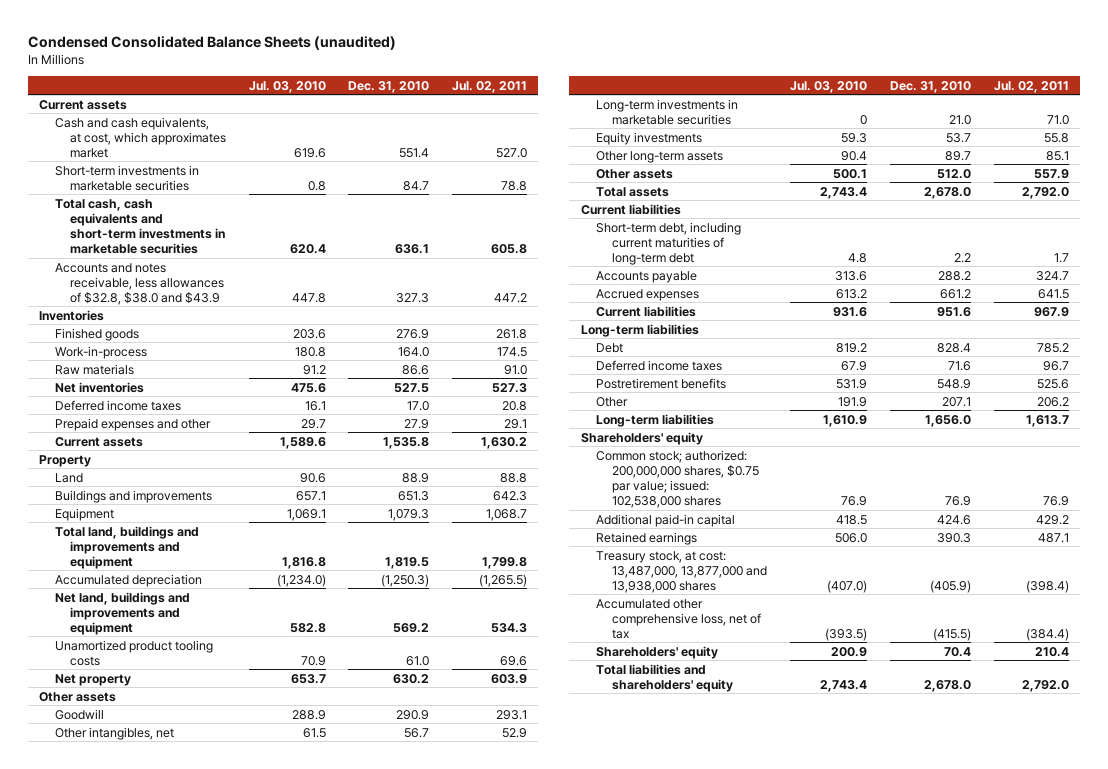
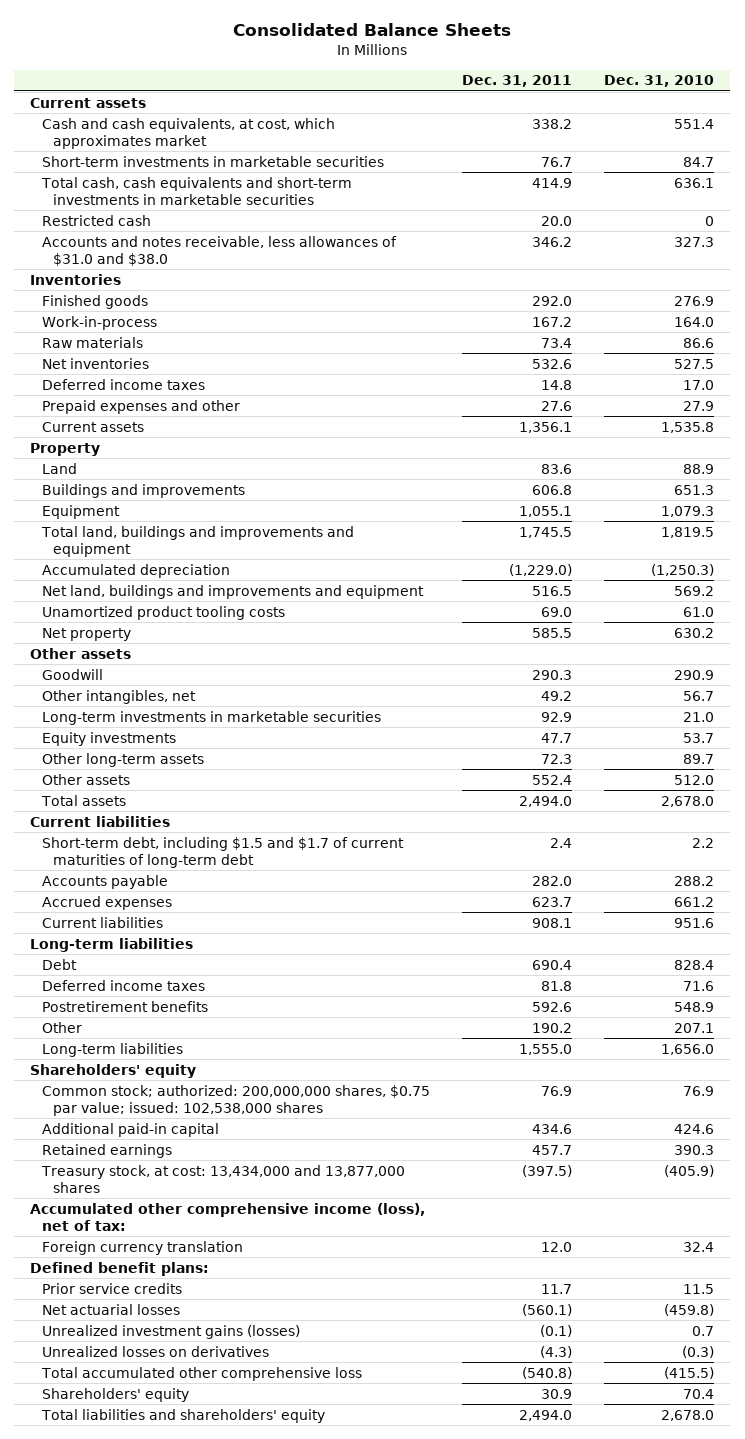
- Condensed Consolidated Balance Sheets (unaudited)
+ Consolidated Balance Sheets
- | Jul. 03, 2010 | Dec. 31, 2010 | Jul. 02, 2011
+ | Dec. 31, 2011 | Dec. 31, 2010
- Accounts and notes receivable, less allowances of $32.8, $38.0 and $43.9 | 447.8 | 327.3 | 447.2
+ Restricted cash | 20.0 | 0
+ Accounts and notes receivable, less allowances of $31.0 and $38.0 | 346.2 | 327.3
- Short-term debt, including current maturities of long-term debt | 4.8 | 2.2 | 1.7
+ Short-term debt, including $1.5 and $1.7 of current maturities of long-term debt | 2.4 | 2.2
- Treasury stock, at cost: 13,487,000, 13,877,000 and 13,938,000 shares | (407.0) | (405.9) | (398.4)
- Accumulated other comprehensive loss, net of tax | (393.5) | (415.5) | (384.4)
+ Treasury stock, at cost: 13,434,000 and 13,877,000 shares | (397.5) | (405.9)
+ Accumulated other comprehensive income (loss), net of tax:
+ Foreign currency translation | 12.0 | 32.4
+ Defined benefit plans:
+ Prior service credits | 11.7 | 11.5
+ Net actuarial losses | (560.1) | (459.8)
+ Unrealized investment gains (losses) | (0.1) | 0.7
+ Unrealized losses on derivatives | (4.3) | (0.3)
+ Total accumulated other comprehensive loss | (540.8) | (415.5)

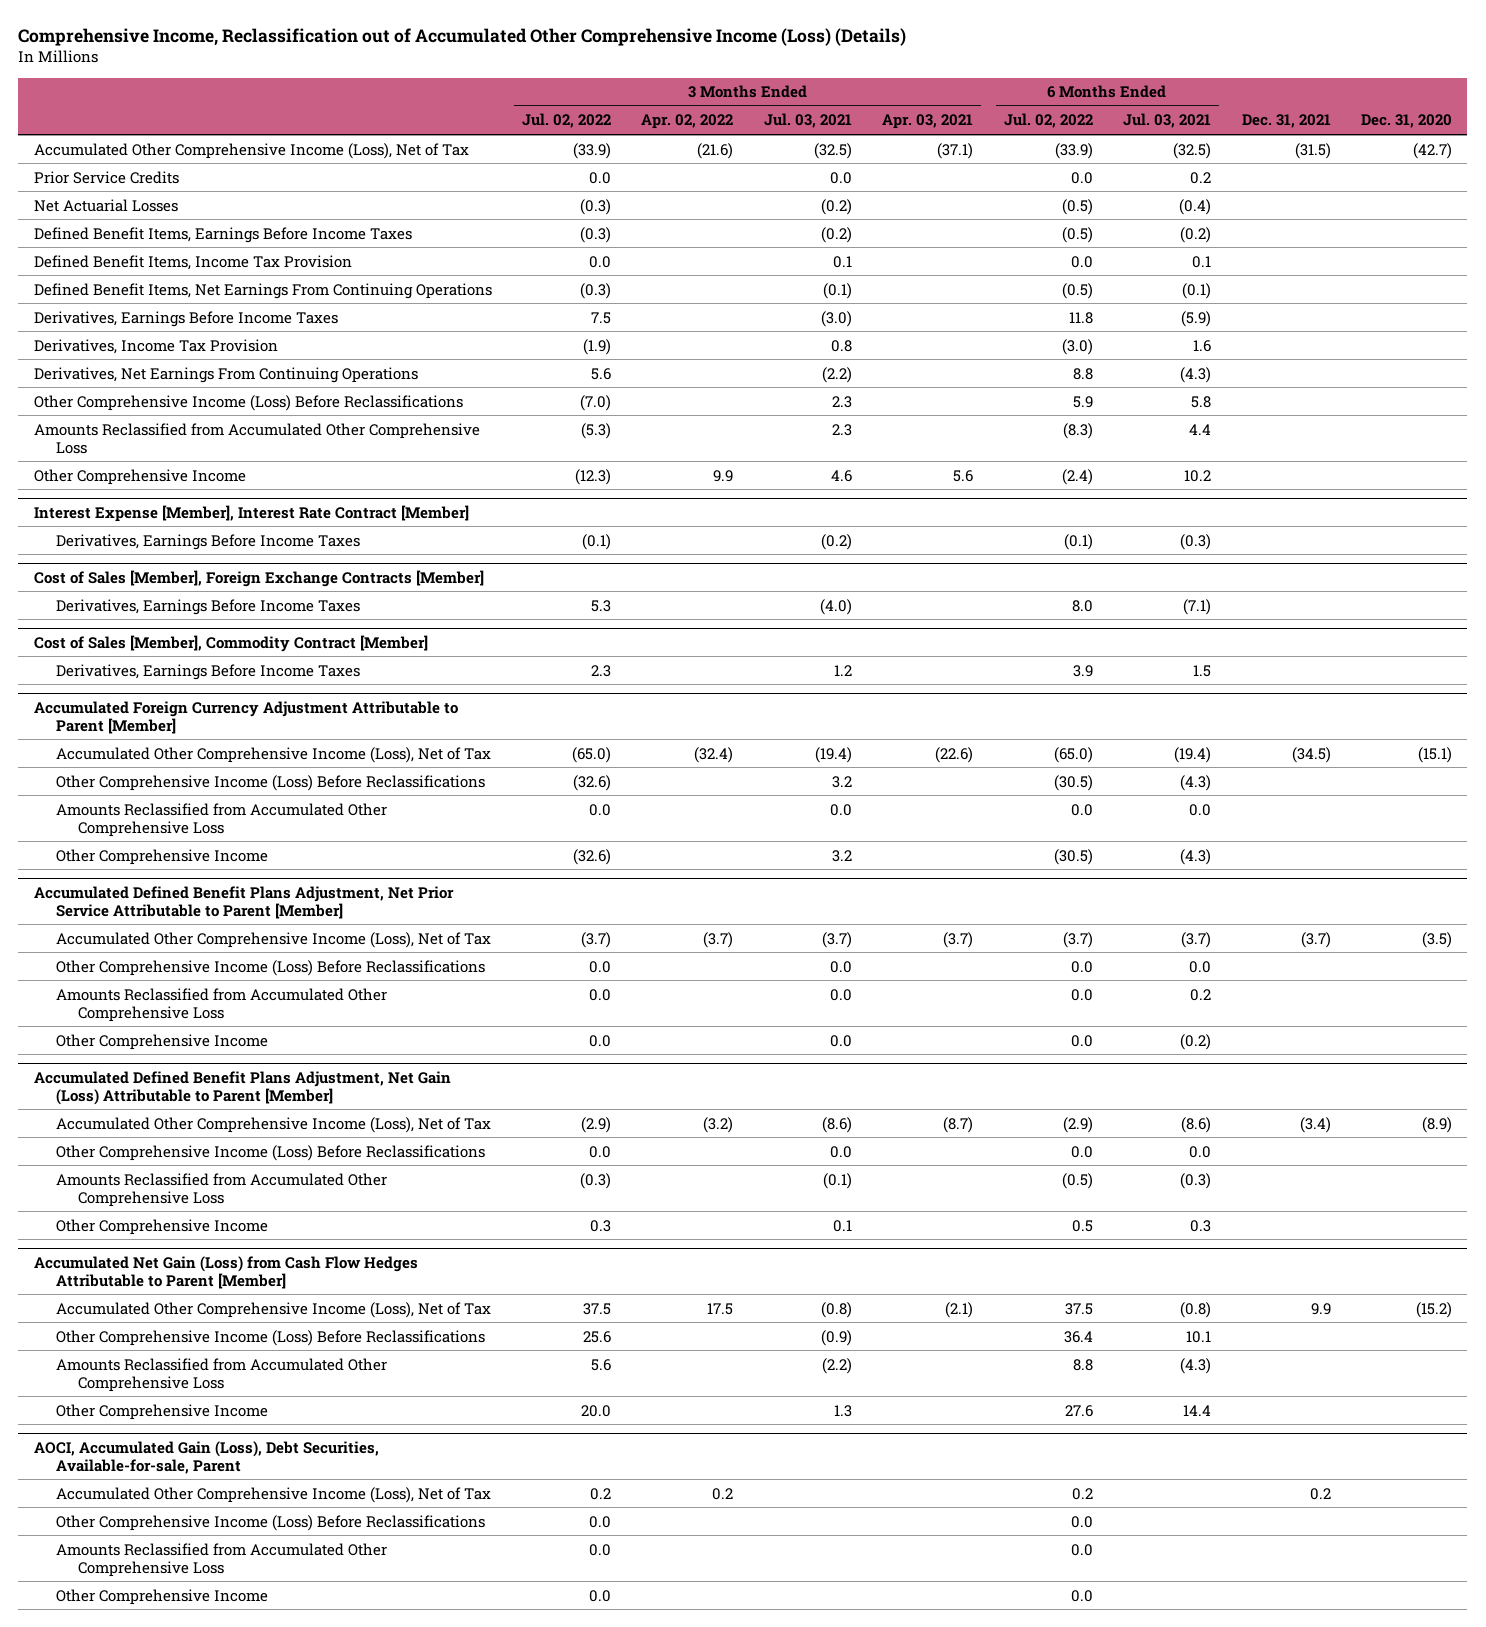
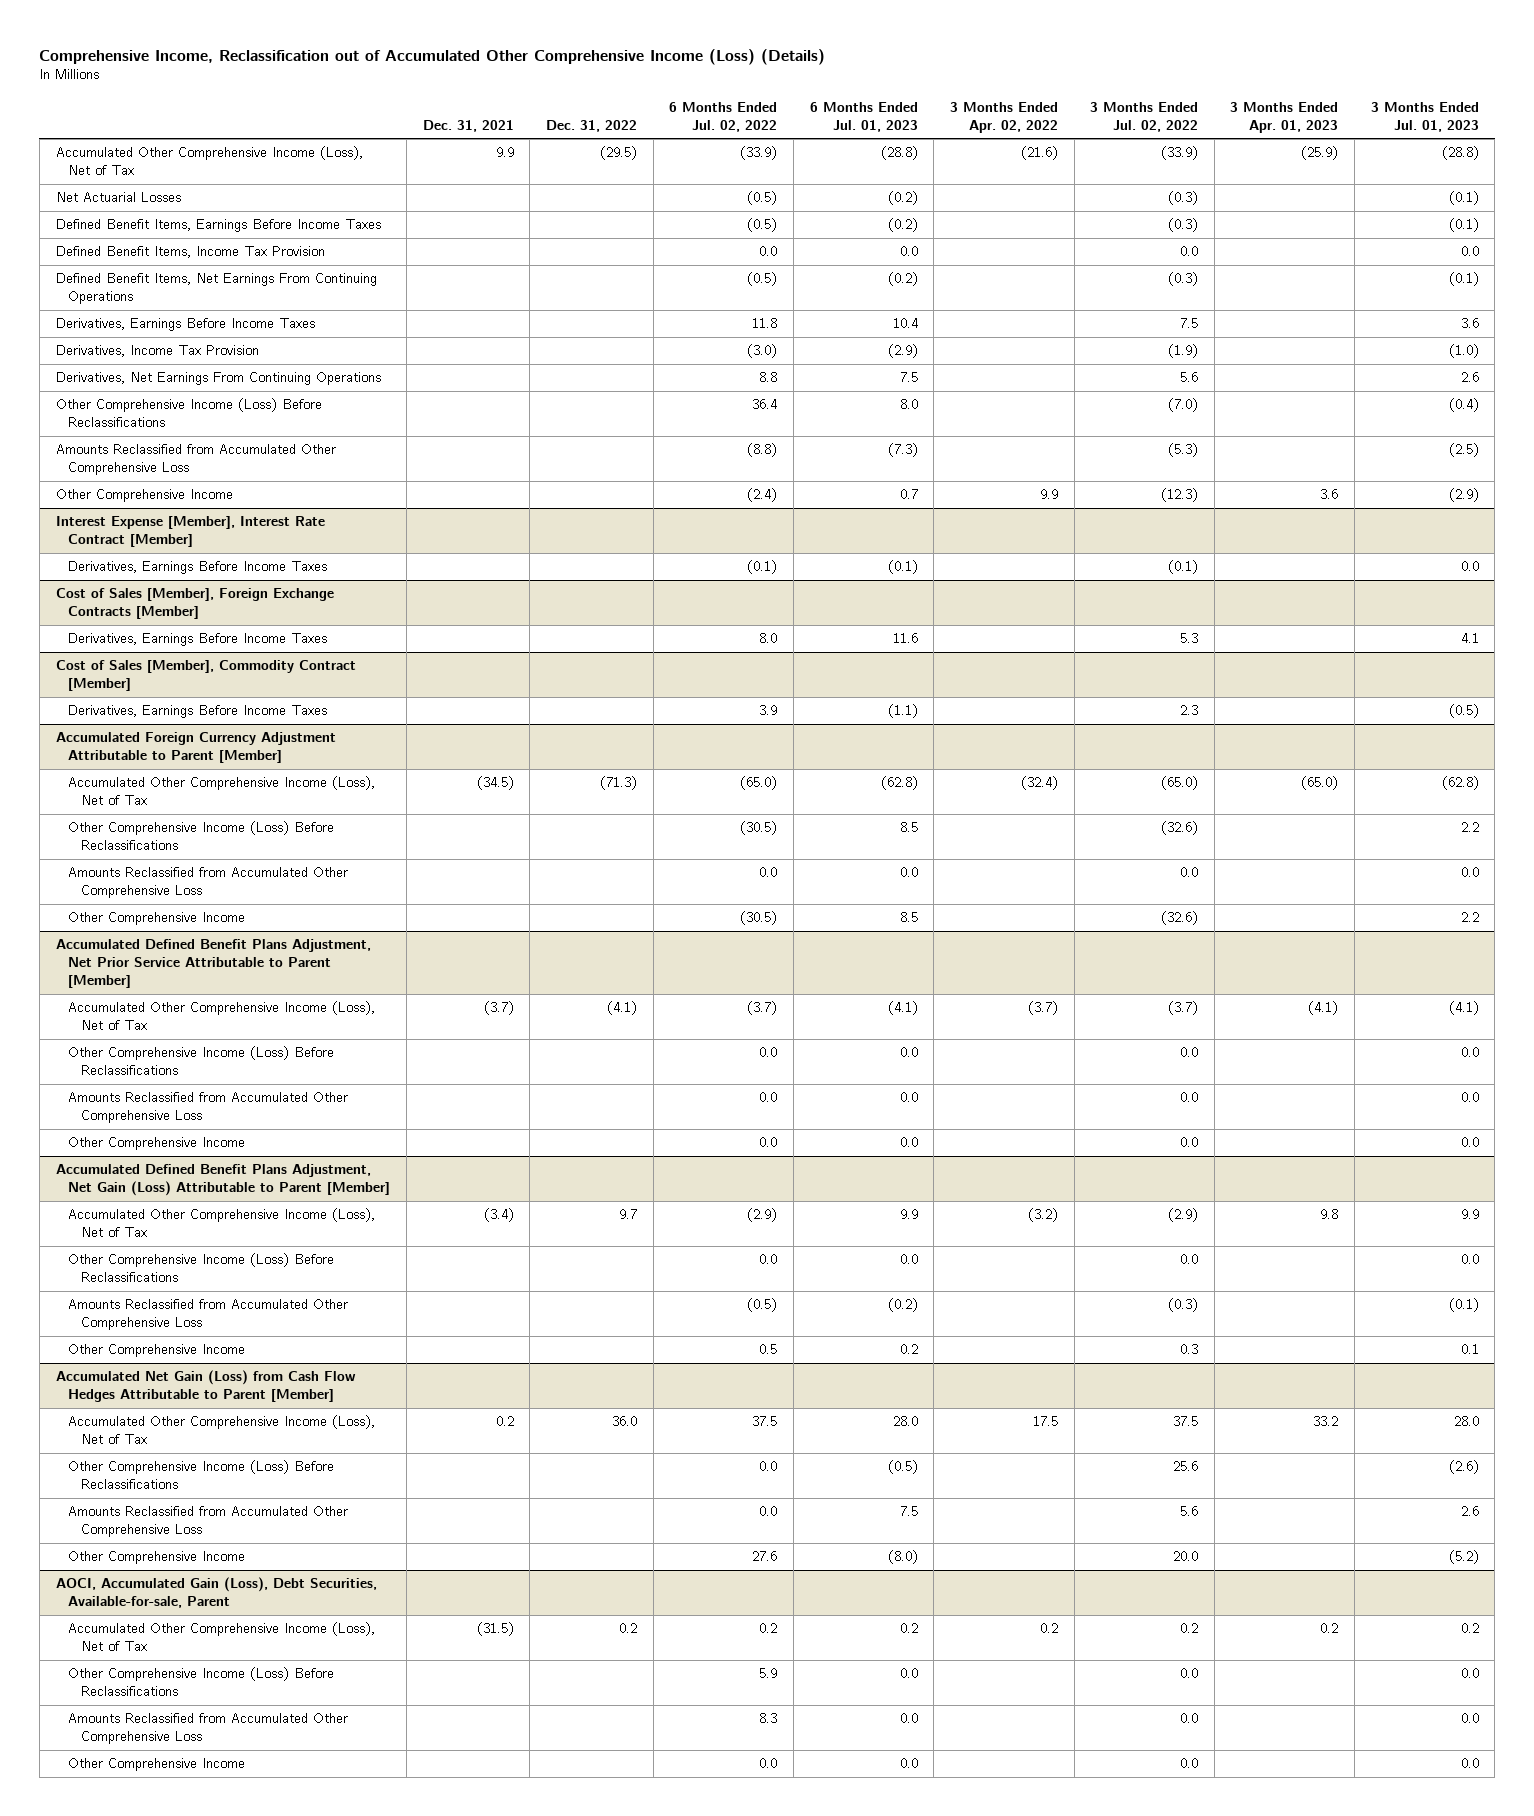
- | 3 Months Ended Jul. 02, 2022 | 3 Months Ended Apr. 02, 2022 | 3 Months Ended Jul. 03, 2021 | 3 Months Ended Apr. 03, 2021 | 6 Months Ended Jul. 02, 2022 | 6 Months Ended Jul. 03, 2021 | Dec. 31, 2021 | Dec. 31, 2020
+ | Dec. 31, 2021 | Dec. 31, 2022 | 6 Months Ended Jul. 02, 2022 | 6 Months Ended Jul. 01, 2023 | 3 Months Ended Apr. 02, 2022 | 3 Months Ended Jul. 02, 2022 | 3 Months Ended Apr. 01, 2023 | 3 Months Ended Jul. 01, 2023
- Accumulated Other Comprehensive Income (Loss), Net of Tax | (33.9) | (21.6) | (32.5) | (37.1) | (33.9) | (32.5) | (31.5) | (42.7)
- Prior Service Credits | 0.0 | | 0.0 | | 0.0 | 0.2 | |
+ Accumulated Other Comprehensive Income (Loss), Net of Tax | 9.9 | (29.5) | (33.9) | (28.8) | (21.6) | (33.9) | (25.9) | (28.8)
- Other Comprehensive Income (Loss) Before Reclassifications | (7.0) | | 2.3 | | 5.9 | 5.8 | |
- Amounts Reclassified from Accumulated Other Comprehensive Loss | (5.3) | | 2.3 | | (8.3) | 4.4 | |
+ Other Comprehensive Income (Loss) Before Reclassifications | | | 36.4 | 8.0 | | (7.0) | | (0.4)
+ Amounts Reclassified from Accumulated Other Comprehensive Loss | | | (8.8) | (7.3) | | (5.3) | | (2.5)
@ Accumulated Net Gain (Loss) from Cash Flow Hedges Attributable to Parent [Member]
- Accumulated Other Comprehensive Income (Loss), Net of Tax | 37.5 | 17.5 | (0.8) | (2.1) | 37.5 | (0.8) | 9.9 | (15.2)
- Other Comprehensive Income (Loss) Before Reclassifications | 25.6 | | (0.9) | | 36.4 | 10.1 | |
- Amounts Reclassified from Accumulated Other Comprehensive Loss | 5.6 | | (2.2) | | 8.8 | (4.3) | |
+ Accumulated Other Comprehensive Income (Loss), Net of Tax | 0.2 | 36.0 | 37.5 | 28.0 | 17.5 | 37.5 | 33.2 | 28.0
+ Other Comprehensive Income (Loss) Before Reclassifications | | | 0.0 | (0.5) | | 25.6 | | (2.6)
+ Amounts Reclassified from Accumulated Other Comprehensive Loss | | | 0.0 | 7.5 | | 5.6 | | 2.6
@ AOCI, Accumulated Gain (Loss), Debt Securities, Available-for-sale, Parent
- Accumulated Other Comprehensive Income (Loss), Net of Tax | 0.2 | 0.2 | | | 0.2 | | 0.2 |
- Other Comprehensive Income (Loss) Before Reclassifications | 0.0 | | | | 0.0 | | |
- Amounts Reclassified from Accumulated Other Comprehensive Loss | 0.0 | | | | 0.0 | | |
+ Accumulated Other Comprehensive Income (Loss), Net of Tax | (31.5) | 0.2 | 0.2 | 0.2 | 0.2 | 0.2 | 0.2 | 0.2
+ Other Comprehensive Income (Loss) Before Reclassifications | | | 5.9 | 0.0 | | 0.0 | | 0.0
+ Amounts Reclassified from Accumulated Other Comprehensive Loss | | | 8.3 | 0.0 | | 0.0 | | 0.0

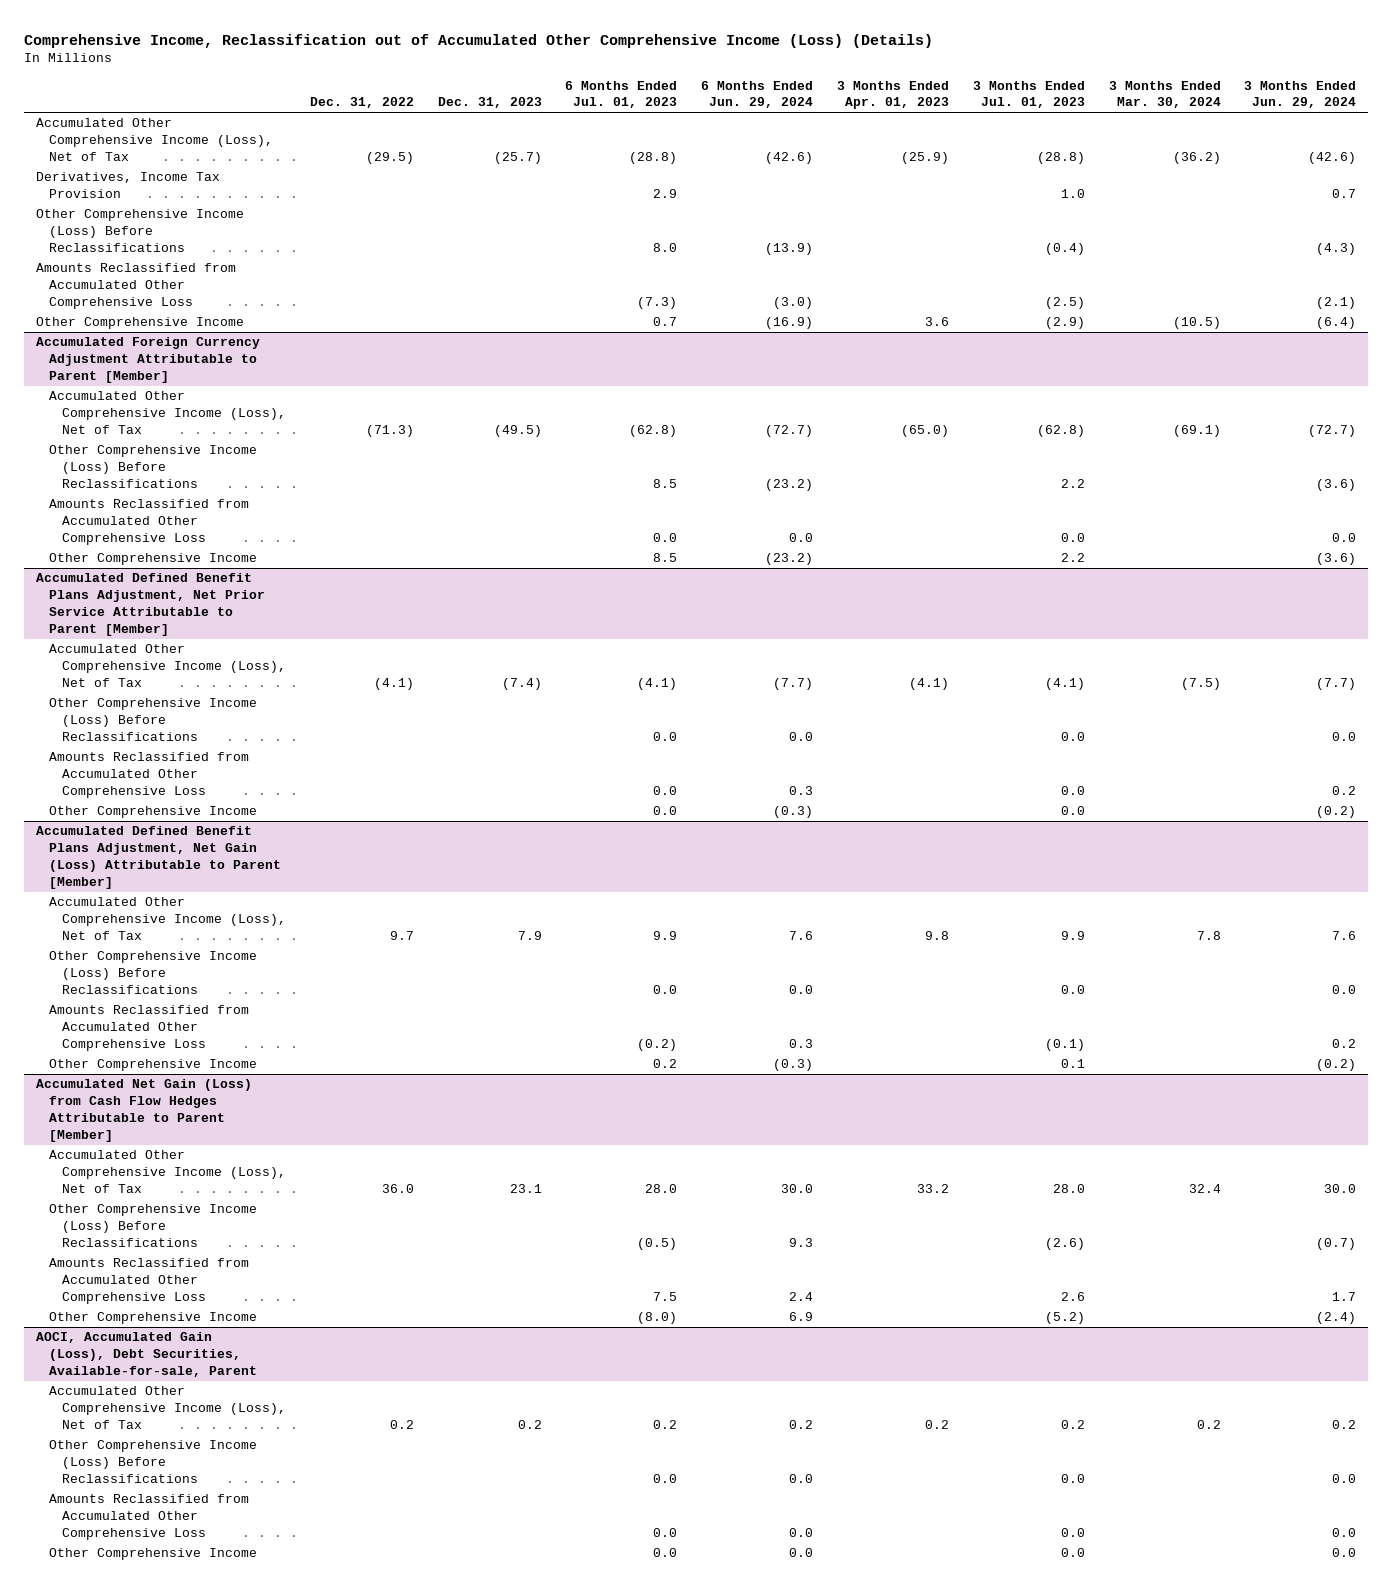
- | Dec. 31, 2021 | Dec. 31, 2022 | 6 Months Ended Jul. 02, 2022 | 6 Months Ended Jul. 01, 2023 | 3 Months Ended Apr. 02, 2022 | 3 Months Ended Jul. 02, 2022 | 3 Months Ended Apr. 01, 2023 | 3 Months Ended Jul. 01, 2023
+ | Dec. 31, 2022 | Dec. 31, 2023 | 6 Months Ended Jul. 01, 2023 | 6 Months Ended Jun. 29, 2024 | 3 Months Ended Apr. 01, 2023 | 3 Months Ended Jul. 01, 2023 | 3 Months Ended Mar. 30, 2024 | 3 Months Ended Jun. 29, 2024
- Net Actuarial Losses | | | (0.5) | (0.2) | | (0.3) | | (0.1)
- Defined Benefit Items, Earnings Before Income Taxes | | | (0.5) | (0.2) | | (0.3) | | (0.1)
- Defined Benefit Items, Income Tax Provision | | | 0.0 | 0.0 | | 0.0 | | 0.0
- Defined Benefit Items, Net Earnings From Continuing Operations | | | (0.5) | (0.2) | | (0.3) | | (0.1)
- Derivatives, Earnings Before Income Taxes | | | 11.8 | 10.4 | | 7.5 | | 3.6
- Derivatives, Income Tax Provision | | | (3.0) | (2.9) | | (1.9) | | (1.0)
- Derivatives, Net Earnings From Continuing Operations | | | 8.8 | 7.5 | | 5.6 | | 2.6
+ Derivatives, Income Tax Provision | | | 2.9 | | | 1.0 | | 0.7
- Interest Expense [Member], Interest Rate Contract [Member]
- Derivatives, Earnings Before Income Taxes | | | (0.1) | (0.1) | | (0.1) | | 0.0
- Cost of Sales [Member], Foreign Exchange Contracts [Member]
- Derivatives, Earnings Before Income Taxes | | | 8.0 | 11.6 | | 5.3 | | 4.1
- Cost of Sales [Member], Commodity Contract [Member]
- Derivatives, Earnings Before Income Taxes | | | 3.9 | (1.1) | | 2.3 | | (0.5)

